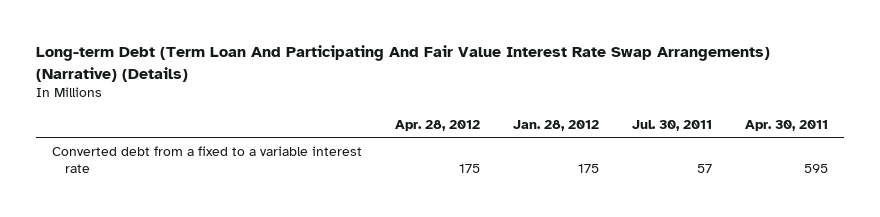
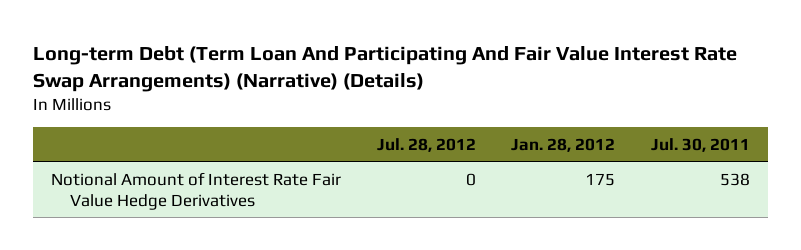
- | Apr. 28, 2012 | Jan. 28, 2012 | Jul. 30, 2011 | Apr. 30, 2011
+ | Jul. 28, 2012 | Jan. 28, 2012 | Jul. 30, 2011
- Converted debt from a fixed to a variable interest rate | 175 | 175 | 57 | 595
+ Notional Amount of Interest Rate Fair Value Hedge Derivatives | 0 | 175 | 538

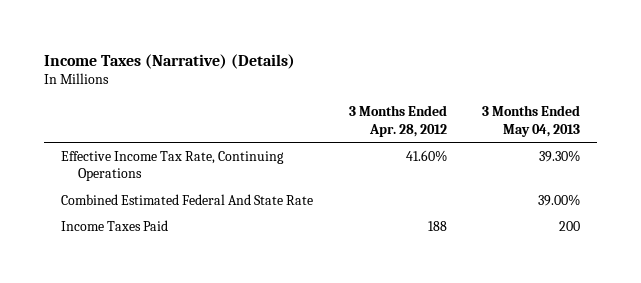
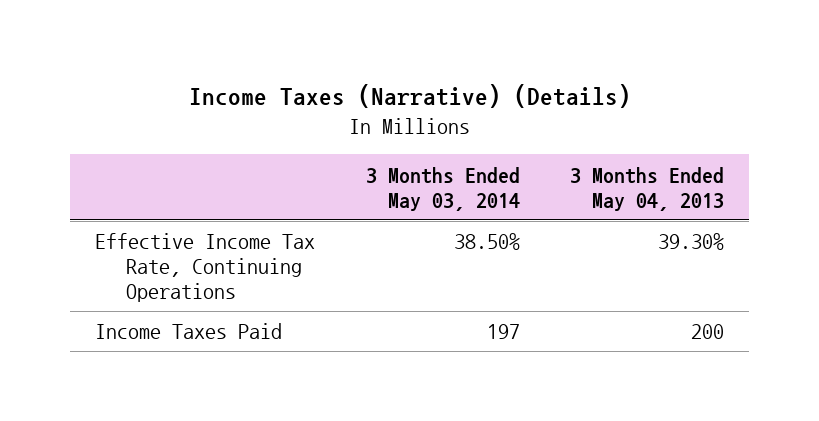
- | 3 Months Ended Apr. 28, 2012 | 3 Months Ended May 04, 2013
+ | 3 Months Ended May 03, 2014 | 3 Months Ended May 04, 2013
- Combined Estimated Federal And State Rate | | 39.00%

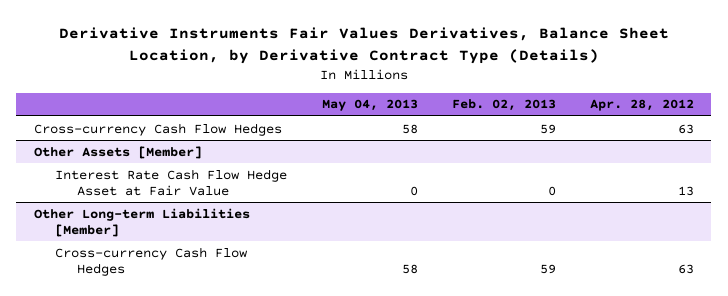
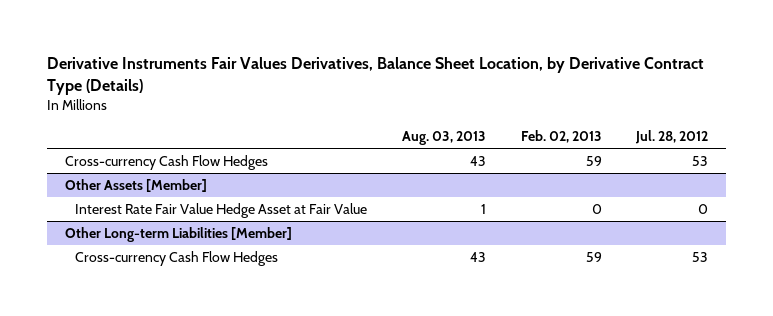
- | May 04, 2013 | Feb. 02, 2013 | Apr. 28, 2012
+ | Aug. 03, 2013 | Feb. 02, 2013 | Jul. 28, 2012
@ Other Assets [Member]
- Interest Rate Cash Flow Hedge Asset at Fair Value | 0 | 0 | 13
+ Interest Rate Fair Value Hedge Asset at Fair Value | 1 | 0 | 0

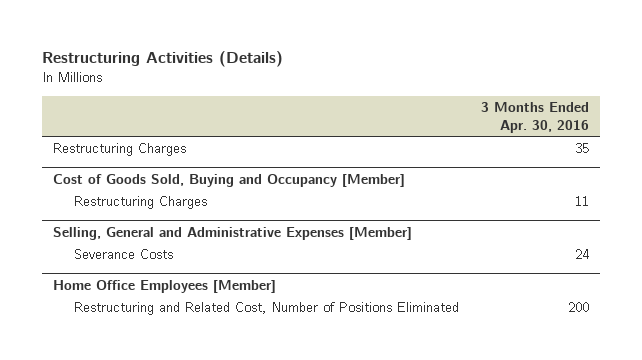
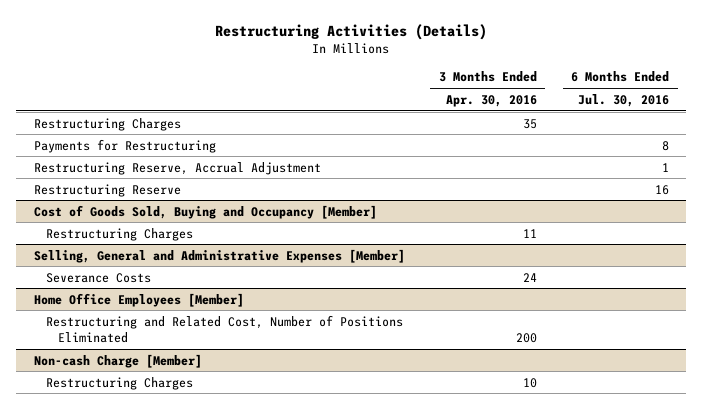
- | 3 Months Ended Apr. 30, 2016
+ | 3 Months Ended Apr. 30, 2016 | 6 Months Ended Jul. 30, 2016
+ Payments for Restructuring | | 8
+ Restructuring Reserve, Accrual Adjustment | | 1
+ Restructuring Reserve | | 16
+ Non-cash Charge [Member]
+ Restructuring Charges | 10 |

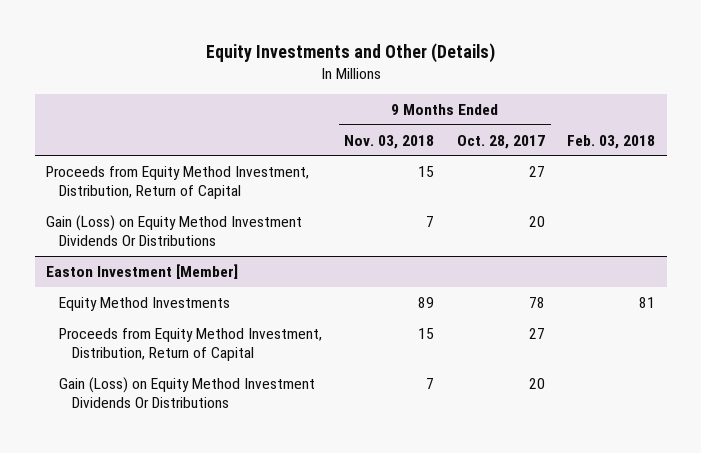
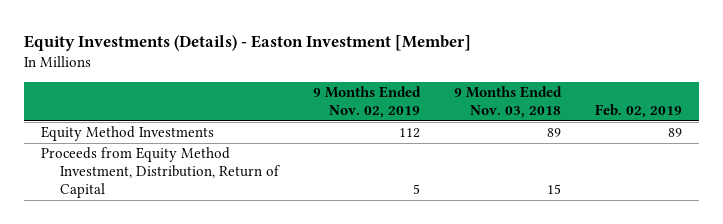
- Equity Investments and Other (Details)
+ Equity Investments (Details) - Easton Investment [Member]
- | 9 Months Ended Nov. 03, 2018 | 9 Months Ended Oct. 28, 2017 | Feb. 03, 2018
+ | 9 Months Ended Nov. 02, 2019 | 9 Months Ended Nov. 03, 2018 | Feb. 02, 2019
- Proceeds from Equity Method Investment, Distribution, Return of Capital | 15 | 27 |
- Gain (Loss) on Equity Method Investment Dividends Or Distributions | 7 | 20 |
- Easton Investment [Member]
- Gain (Loss) on Equity Method Investment Dividends Or Distributions | 7 | 20 |

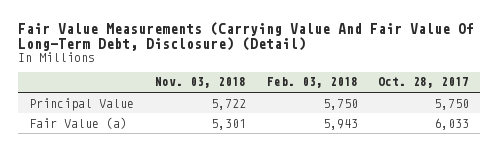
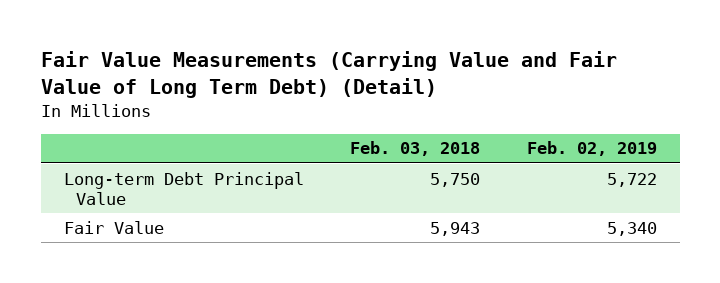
- Fair Value Measurements (Carrying Value And Fair Value Of Long-Term Debt, Disclosure) (Detail)
+ Fair Value Measurements (Carrying Value and Fair Value of Long Term Debt) (Detail)
- | Nov. 03, 2018 | Feb. 03, 2018 | Oct. 28, 2017
+ | Feb. 03, 2018 | Feb. 02, 2019
- Principal Value | 5,722 | 5,750 | 5,750
- Fair Value (a) | 5,301 | 5,943 | 6,033
+ Long-term Debt Principal Value | 5,750 | 5,722
+ Fair Value | 5,943 | 5,340

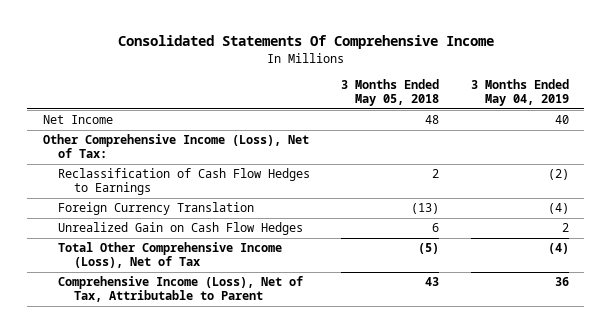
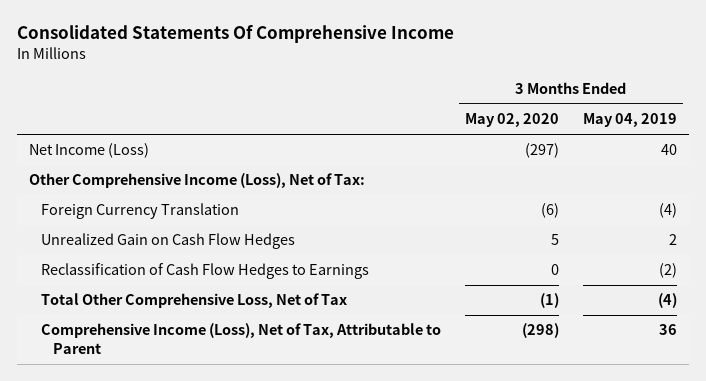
- | 3 Months Ended May 05, 2018 | 3 Months Ended May 04, 2019
+ | 3 Months Ended May 02, 2020 | 3 Months Ended May 04, 2019
- Net Income | 48 | 40
+ Net Income (Loss) | (297) | 40
- Total Other Comprehensive Income (Loss), Net of Tax | (5) | (4)
moved down: Reclassification of Cash Flow Hedges to Earnings | 0 | (2)
+ Total Other Comprehensive Loss, Net of Tax | (1) | (4)

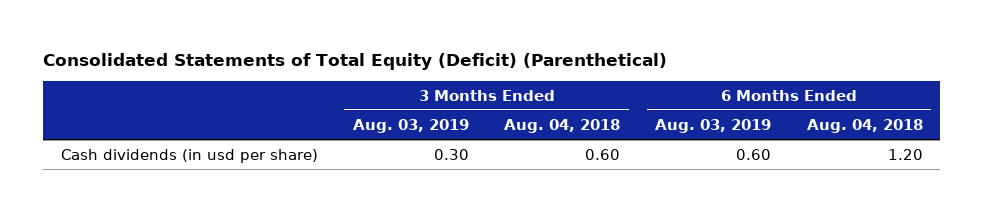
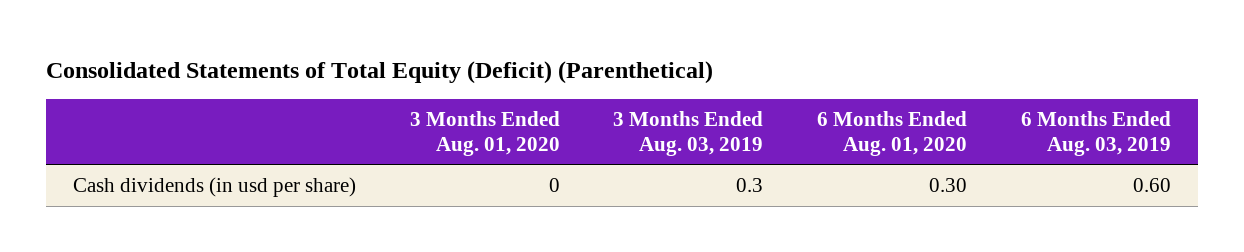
- | 3 Months Ended Aug. 03, 2019 | 3 Months Ended Aug. 04, 2018 | 6 Months Ended Aug. 03, 2019 | 6 Months Ended Aug. 04, 2018
+ | 3 Months Ended Aug. 01, 2020 | 3 Months Ended Aug. 03, 2019 | 6 Months Ended Aug. 01, 2020 | 6 Months Ended Aug. 03, 2019
- Cash dividends (in usd per share) | 0.30 | 0.60 | 0.60 | 1.20
+ Cash dividends (in usd per share) | 0 | 0.3 | 0.30 | 0.60

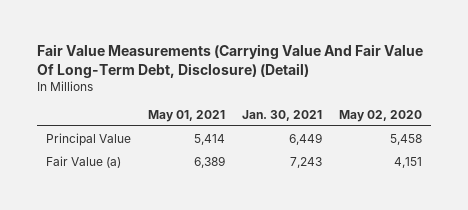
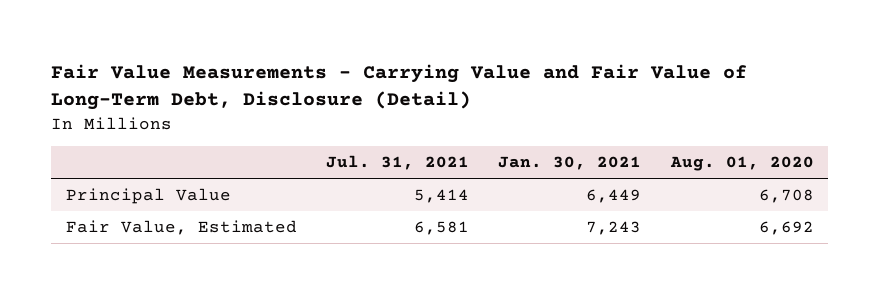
- Fair Value Measurements (Carrying Value And Fair Value Of Long-Term Debt, Disclosure) (Detail)
+ Fair Value Measurements - Carrying Value and Fair Value of Long-Term Debt, Disclosure (Detail)
- | May 01, 2021 | Jan. 30, 2021 | May 02, 2020
+ | Jul. 31, 2021 | Jan. 30, 2021 | Aug. 01, 2020
- Fair Value (a) | 6,389 | 7,243 | 4,151
+ Fair Value, Estimated | 6,581 | 7,243 | 6,692

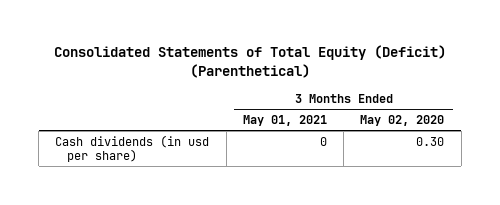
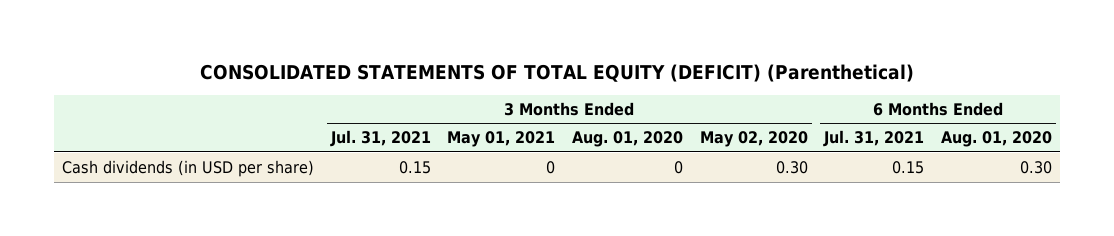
- Consolidated Statements of Total Equity (Deficit) (Parenthetical)
+ CONSOLIDATED STATEMENTS OF TOTAL EQUITY (DEFICIT) (Parenthetical)
- | 3 Months Ended May 01, 2021 | 3 Months Ended May 02, 2020
+ | 3 Months Ended Jul. 31, 2021 | 3 Months Ended May 01, 2021 | 3 Months Ended Aug. 01, 2020 | 3 Months Ended May 02, 2020 | 6 Months Ended Jul. 31, 2021 | 6 Months Ended Aug. 01, 2020
- Cash dividends (in usd per share) | 0 | 0.30
+ Cash dividends (in USD per share) | 0.15 | 0 | 0 | 0.30 | 0.15 | 0.30

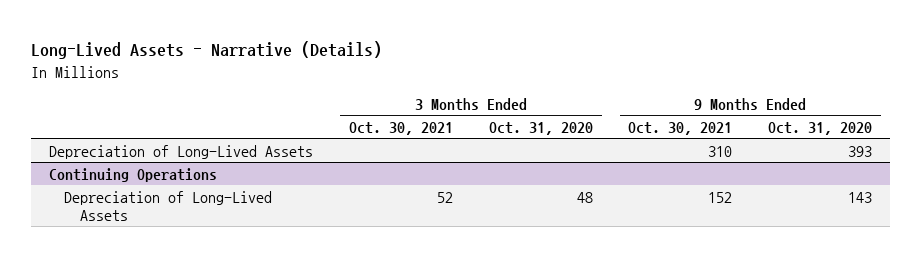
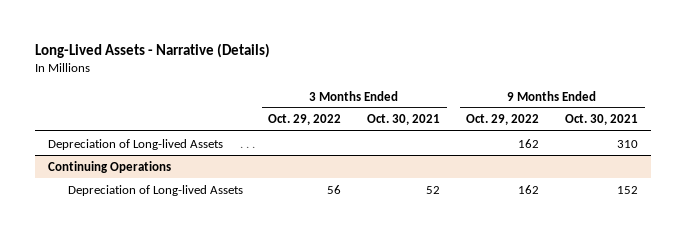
- | 3 Months Ended Oct. 30, 2021 | 3 Months Ended Oct. 31, 2020 | 9 Months Ended Oct. 30, 2021 | 9 Months Ended Oct. 31, 2020
+ | 3 Months Ended Oct. 29, 2022 | 3 Months Ended Oct. 30, 2021 | 9 Months Ended Oct. 29, 2022 | 9 Months Ended Oct. 30, 2021
- Depreciation of Long-Lived Assets | | | 310 | 393
+ Depreciation of Long-lived Assets | | | 162 | 310
@ Continuing Operations
- Depreciation of Long-Lived Assets | 52 | 48 | 152 | 143
+ Depreciation of Long-lived Assets | 56 | 52 | 162 | 152

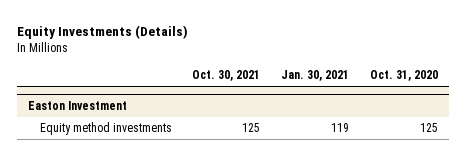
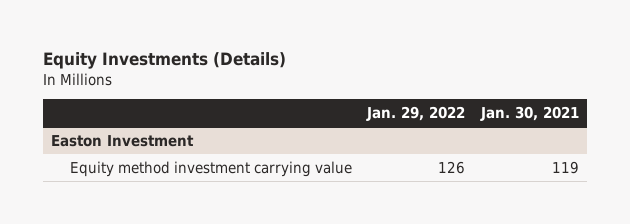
- | Oct. 30, 2021 | Jan. 30, 2021 | Oct. 31, 2020
+ | Jan. 29, 2022 | Jan. 30, 2021
@ Easton Investment
- Equity method investments | 125 | 119 | 125
+ Equity method investment carrying value | 126 | 119

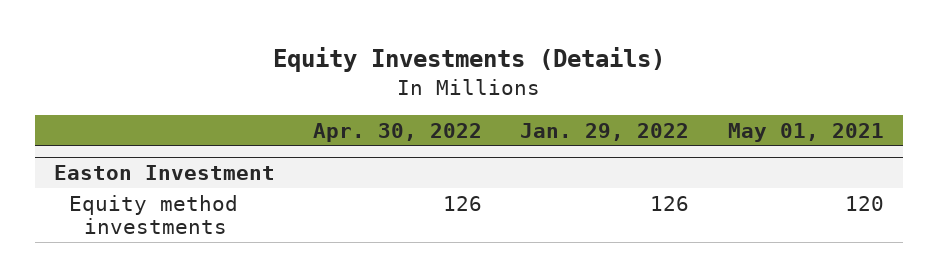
- | Jan. 29, 2022 | Jan. 30, 2021
+ | Apr. 30, 2022 | Jan. 29, 2022 | May 01, 2021
@ Easton Investment
- Equity method investment carrying value | 126 | 119
+ Equity method investments | 126 | 126 | 120

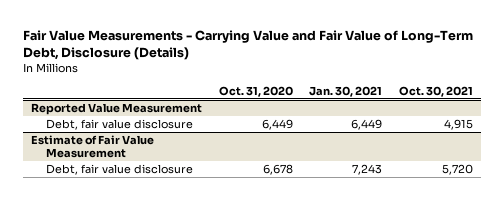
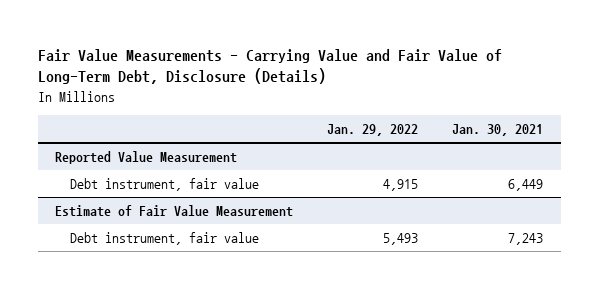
- | Oct. 31, 2020 | Jan. 30, 2021 | Oct. 30, 2021
+ | Jan. 29, 2022 | Jan. 30, 2021
@ Reported Value Measurement
- Debt, fair value disclosure | 6,449 | 6,449 | 4,915
+ Debt instrument, fair value | 4,915 | 6,449
@ Estimate of Fair Value Measurement
- Debt, fair value disclosure | 6,678 | 7,243 | 5,720
+ Debt instrument, fair value | 5,493 | 7,243

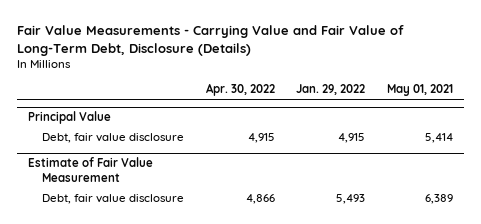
- | Jan. 29, 2022 | Jan. 30, 2021
+ | Apr. 30, 2022 | Jan. 29, 2022 | May 01, 2021
- Reported Value Measurement
- Debt instrument, fair value | 4,915 | 6,449
+ Principal Value
+ Debt, fair value disclosure | 4,915 | 4,915 | 5,414
@ Estimate of Fair Value Measurement
- Debt instrument, fair value | 5,493 | 7,243
+ Debt, fair value disclosure | 4,866 | 5,493 | 6,389

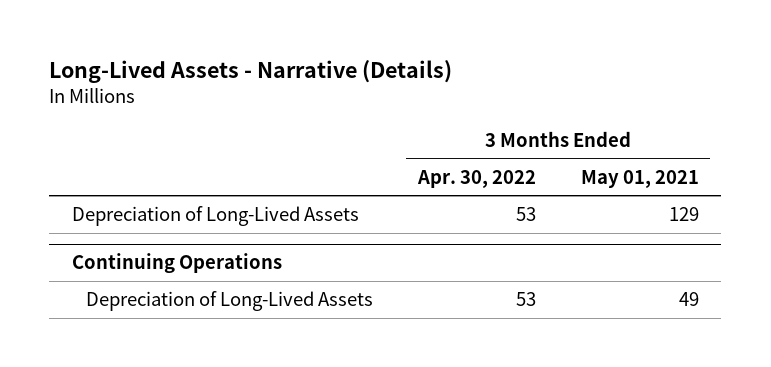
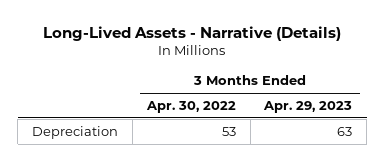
- | 3 Months Ended Apr. 30, 2022 | 3 Months Ended May 01, 2021
+ | 3 Months Ended Apr. 30, 2022 | 3 Months Ended Apr. 29, 2023
- Depreciation of Long-Lived Assets | 53 | 129
- Continuing Operations
- Depreciation of Long-Lived Assets | 53 | 49
+ Depreciation | 53 | 63

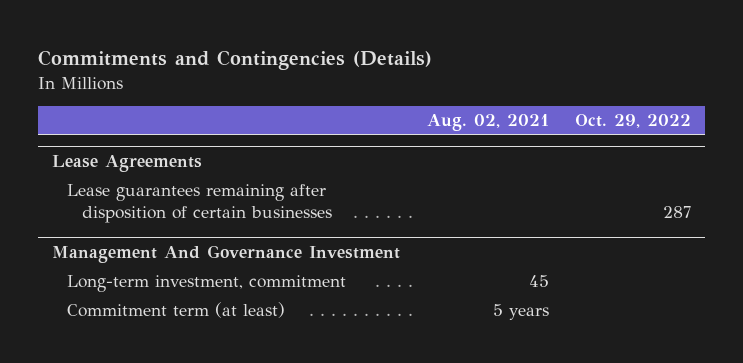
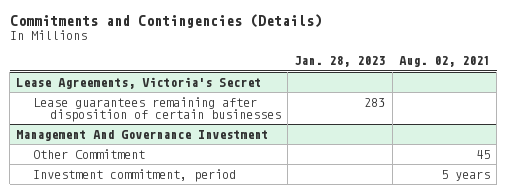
- | Aug. 02, 2021 | Oct. 29, 2022
+ | Jan. 28, 2023 | Aug. 02, 2021
- Lease Agreements
+ Lease Agreements, Victoria's Secret
@ Management And Governance Investment
- Long-term investment, commitment | 45 |
- Commitment term (at least) | 5 years |
+ Other Commitment | | 45
+ Investment commitment, period | | 5 years

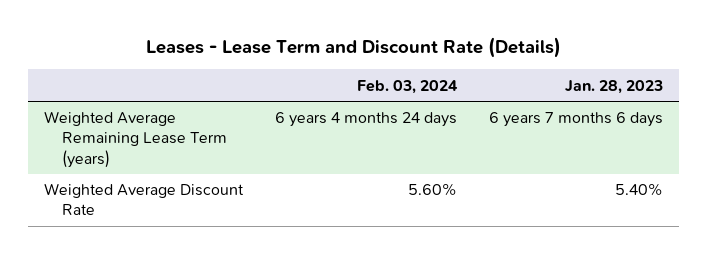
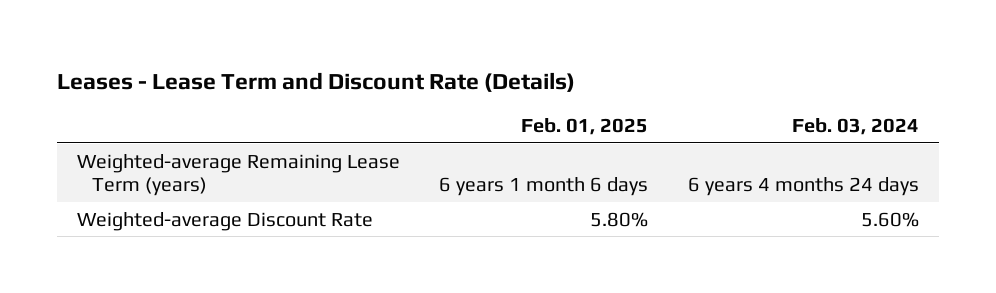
- | Feb. 03, 2024 | Jan. 28, 2023
+ | Feb. 01, 2025 | Feb. 03, 2024
- Weighted Average Remaining Lease Term (years) | 6 years 4 months 24 days | 6 years 7 months 6 days
- Weighted Average Discount Rate | 5.60% | 5.40%
+ Weighted-average Remaining Lease Term (years) | 6 years 1 month 6 days | 6 years 4 months 24 days
+ Weighted-average Discount Rate | 5.80% | 5.60%

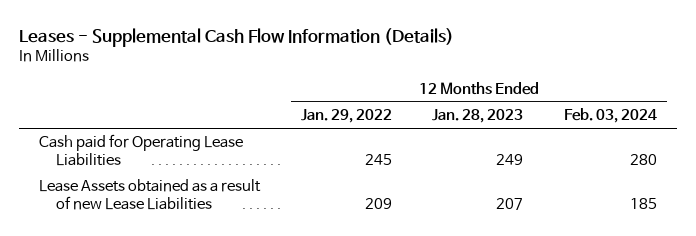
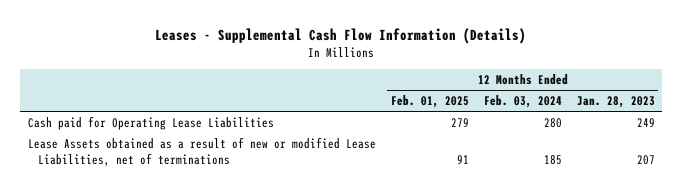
- | 12 Months Ended Jan. 29, 2022 | 12 Months Ended Jan. 28, 2023 | 12 Months Ended Feb. 03, 2024
+ | 12 Months Ended Feb. 01, 2025 | 12 Months Ended Feb. 03, 2024 | 12 Months Ended Jan. 28, 2023
- Lease Assets obtained as a result of new Lease Liabilities | 209 | 207 | 185
+ Lease Assets obtained as a result of new or modified Lease Liabilities, net of terminations | 91 | 185 | 207

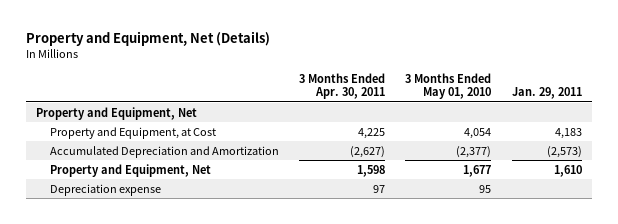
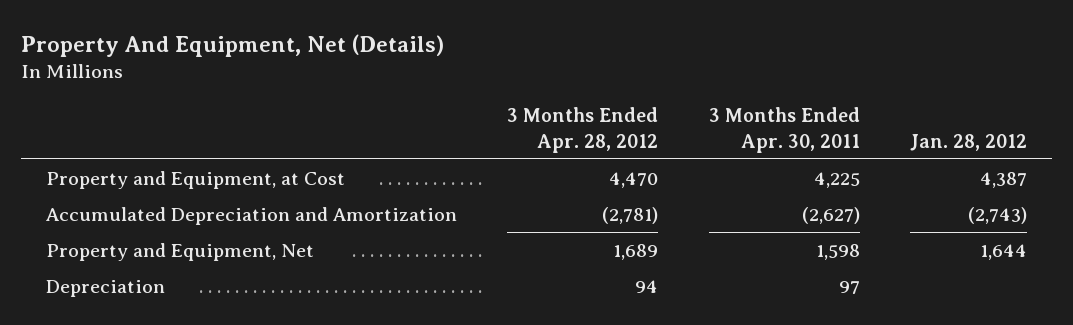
- Property and Equipment, Net (Details)
+ Property And Equipment, Net (Details)
- | 3 Months Ended Apr. 30, 2011 | 3 Months Ended May 01, 2010 | Jan. 29, 2011
+ | 3 Months Ended Apr. 28, 2012 | 3 Months Ended Apr. 30, 2011 | Jan. 28, 2012
- Property and Equipment, Net
- Depreciation expense | 97 | 95 |
+ Depreciation | 94 | 97 |

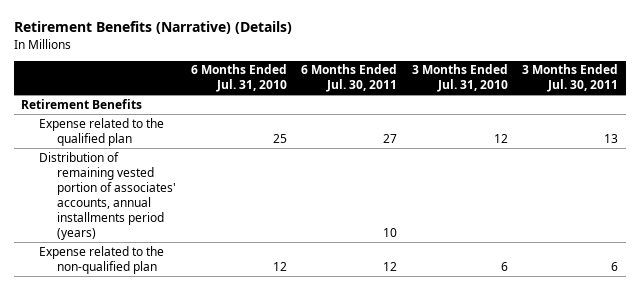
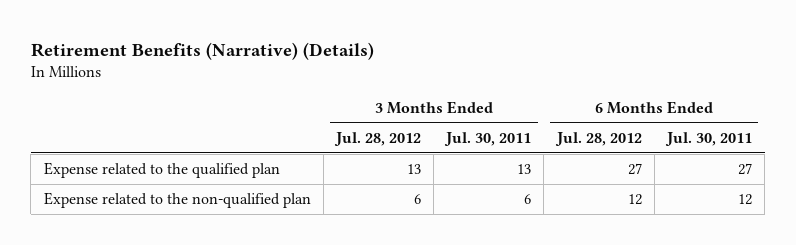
- | 6 Months Ended Jul. 31, 2010 | 6 Months Ended Jul. 30, 2011 | 3 Months Ended Jul. 31, 2010 | 3 Months Ended Jul. 30, 2011
+ | 3 Months Ended Jul. 28, 2012 | 3 Months Ended Jul. 30, 2011 | 6 Months Ended Jul. 28, 2012 | 6 Months Ended Jul. 30, 2011
- Retirement Benefits
- Distribution of remaining vested portion of associates' accounts, annual installments period (years) | | 10 | |

